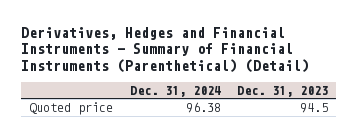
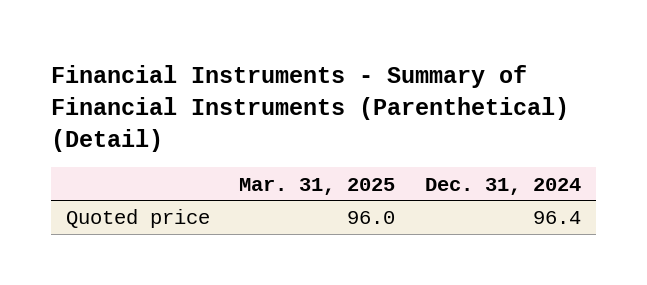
- Derivatives, Hedges and Financial Instruments - Summary of Financial Instruments (Parenthetical) (Detail)
+ Financial Instruments - Summary of Financial Instruments (Parenthetical) (Detail)
- | Dec. 31, 2024 | Dec. 31, 2023
+ | Mar. 31, 2025 | Dec. 31, 2024
- Quoted price | 96.38 | 94.5
+ Quoted price | 96.0 | 96.4

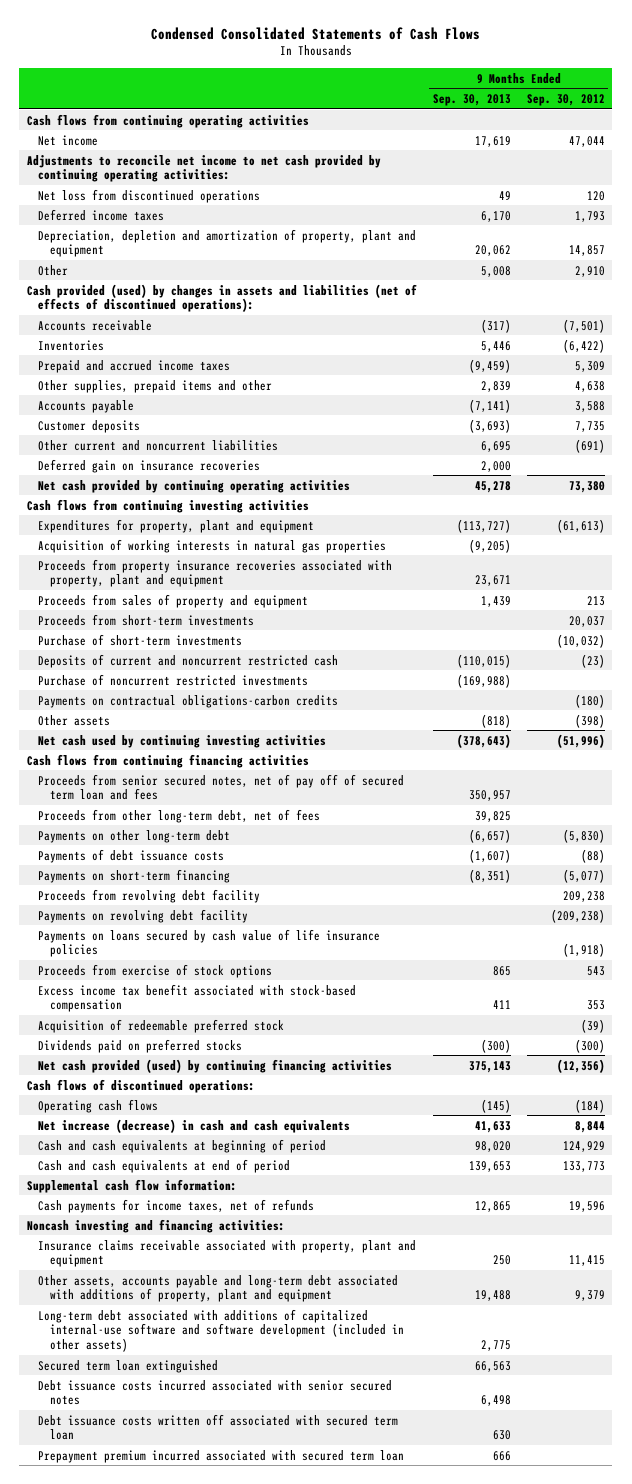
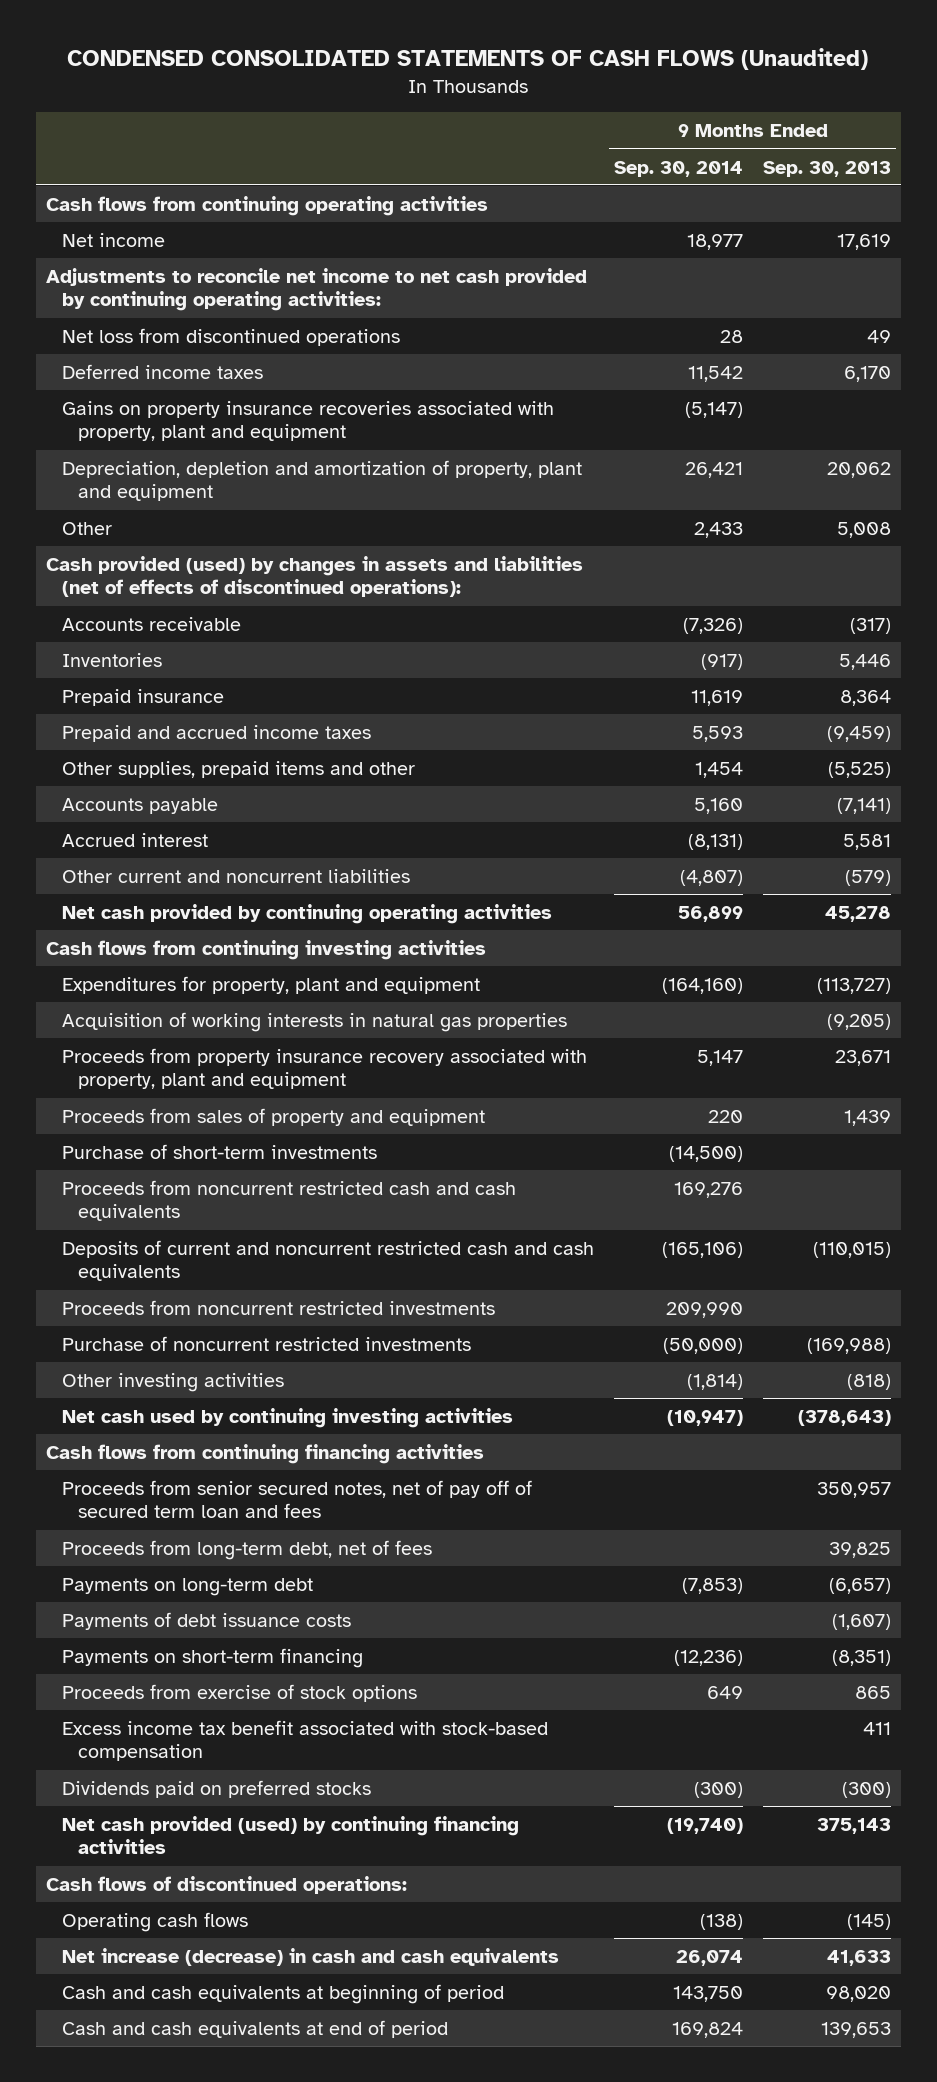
- Condensed Consolidated Statements of Cash Flows
+ CONDENSED CONSOLIDATED STATEMENTS OF CASH FLOWS (Unaudited)
- | 9 Months Ended Sep. 30, 2013 | 9 Months Ended Sep. 30, 2012
+ | 9 Months Ended Sep. 30, 2014 | 9 Months Ended Sep. 30, 2013
+ Gains on property insurance recoveries associated with property, plant and equipment | (5,147) |
+ Prepaid insurance | 11,619 | 8,364
- Other supplies, prepaid items and other | 2,839 | 4,638
+ Other supplies, prepaid items and other | 1,454 | (5,525)
- Customer deposits | (3,693) | 7,735
- Other current and noncurrent liabilities | 6,695 | (691)
- Deferred gain on insurance recoveries | 2,000 |
+ Accrued interest | (8,131) | 5,581
+ Other current and noncurrent liabilities | (4,807) | (579)
- Proceeds from property insurance recoveries associated with property, plant and equipment | 23,671 |
+ Proceeds from property insurance recovery associated with property, plant and equipment | 5,147 | 23,671
- Proceeds from short-term investments | | 20,037
- Deposits of current and noncurrent restricted cash | (110,015) | (23)
+ Proceeds from noncurrent restricted cash and cash equivalents | 169,276 |
+ Deposits of current and noncurrent restricted cash and cash equivalents | (165,106) | (110,015)
+ Proceeds from noncurrent restricted investments | 209,990 |
- Payments on contractual obligations-carbon credits | | (180)
- Other assets | (818) | (398)
+ Other investing activities | (1,814) | (818)
- Proceeds from other long-term debt, net of fees | 39,825 |
- Payments on other long-term debt | (6,657) | (5,830)
+ Proceeds from long-term debt, net of fees | | 39,825
+ Payments on long-term debt | (7,853) | (6,657)
- Proceeds from revolving debt facility | | 209,238
- Payments on revolving debt facility | | (209,238)
- Payments on loans secured by cash value of life insurance policies | | (1,918)
- Acquisition of redeemable preferred stock | | (39)
- Supplemental cash flow information:
- Cash payments for income taxes, net of refunds | 12,865 | 19,596
- Noncash investing and financing activities:
- Insurance claims receivable associated with property, plant and equipment | 250 | 11,415
- Other assets, accounts payable and long-term debt associated with additions of property, plant and equipment | 19,488 | 9,379
- Long-term debt associated with additions of capitalized internal-use software and software development (included in other assets) | 2,775 |
- Secured term loan extinguished | 66,563 |
- Debt issuance costs incurred associated with senior secured notes | 6,498 |
- Debt issuance costs written off associated with secured term loan | 630 |
- Prepayment premium incurred associated with secured term loan | 666 |

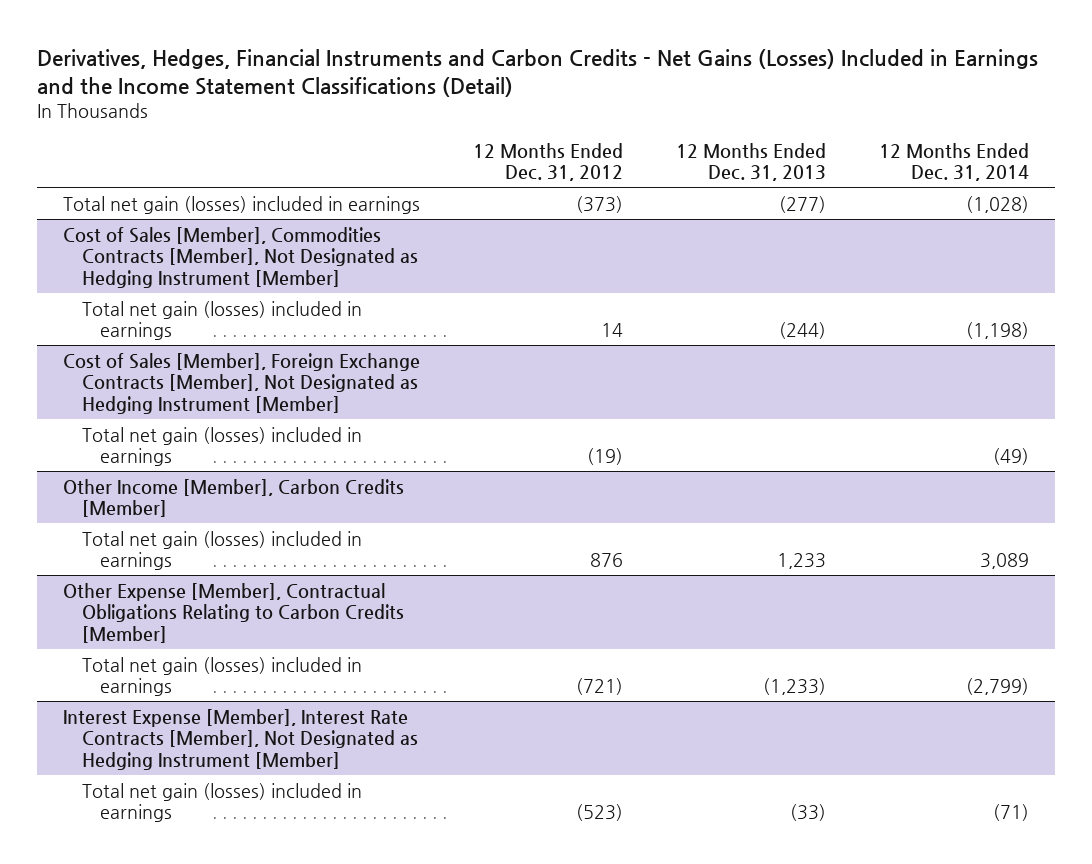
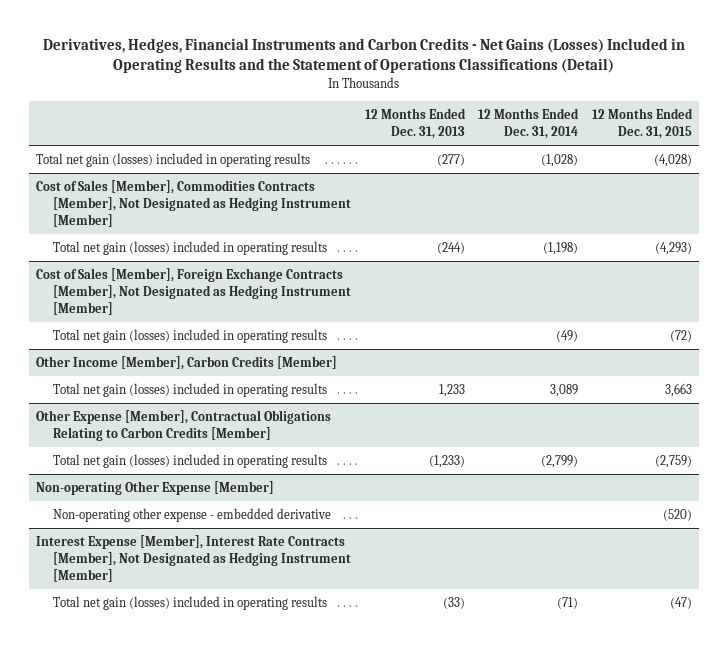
- Derivatives, Hedges, Financial Instruments and Carbon Credits - Net Gains (Losses) Included in Earnings and the Income Statement Classifications (Detail)
+ Derivatives, Hedges, Financial Instruments and Carbon Credits - Net Gains (Losses) Included in Operating Results and the Statement of Operations Classifications (Detail)
- | 12 Months Ended Dec. 31, 2012 | 12 Months Ended Dec. 31, 2013 | 12 Months Ended Dec. 31, 2014
+ | 12 Months Ended Dec. 31, 2013 | 12 Months Ended Dec. 31, 2014 | 12 Months Ended Dec. 31, 2015
- Total net gain (losses) included in earnings | (373) | (277) | (1,028)
+ Total net gain (losses) included in operating results | (277) | (1,028) | (4,028)
@ Cost of Sales [Member], Commodities Contracts [Member], Not Designated as Hedging Instrument [Member]
- Total net gain (losses) included in earnings | 14 | (244) | (1,198)
+ Total net gain (losses) included in operating results | (244) | (1,198) | (4,293)
@ Cost of Sales [Member], Foreign Exchange Contracts [Member], Not Designated as Hedging Instrument [Member]
- Total net gain (losses) included in earnings | (19) | | (49)
+ Total net gain (losses) included in operating results | | (49) | (72)
@ Other Income [Member], Carbon Credits [Member]
- Total net gain (losses) included in earnings | 876 | 1,233 | 3,089
+ Total net gain (losses) included in operating results | 1,233 | 3,089 | 3,663
@ Other Expense [Member], Contractual Obligations Relating to Carbon Credits [Member]
- Total net gain (losses) included in earnings | (721) | (1,233) | (2,799)
+ Total net gain (losses) included in operating results | (1,233) | (2,799) | (2,759)
+ Non-operating Other Expense [Member]
+ Non-operating other expense - embedded derivative | | | (520)
@ Interest Expense [Member], Interest Rate Contracts [Member], Not Designated as Hedging Instrument [Member]
- Total net gain (losses) included in earnings | (523) | (33) | (71)
+ Total net gain (losses) included in operating results | (33) | (71) | (47)

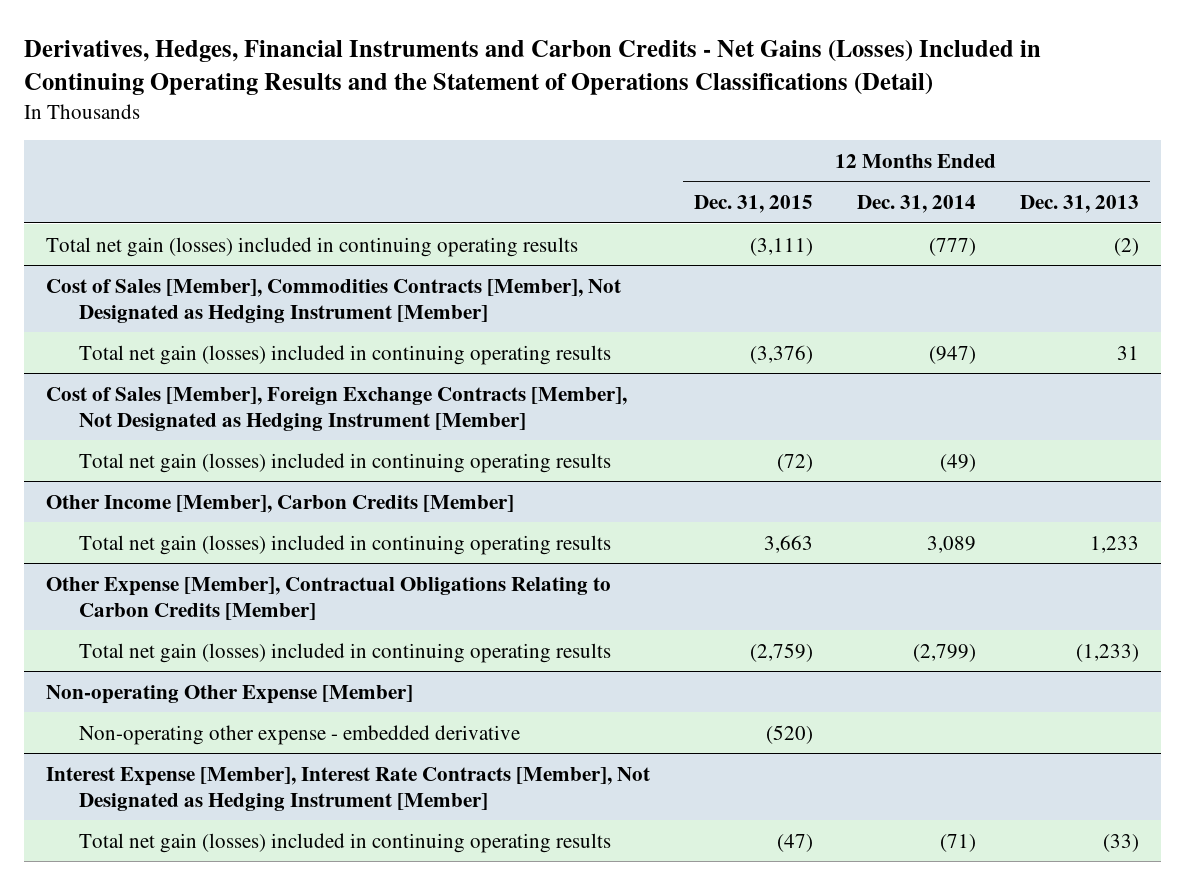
- Derivatives, Hedges, Financial Instruments and Carbon Credits - Net Gains (Losses) Included in Operating Results and the Statement of Operations Classifications (Detail)
+ Derivatives, Hedges, Financial Instruments and Carbon Credits - Net Gains (Losses) Included in Continuing Operating Results and the Statement of Operations Classifications (Detail)
- | 12 Months Ended Dec. 31, 2013 | 12 Months Ended Dec. 31, 2014 | 12 Months Ended Dec. 31, 2015
+ | 12 Months Ended Dec. 31, 2015 | 12 Months Ended Dec. 31, 2014 | 12 Months Ended Dec. 31, 2013
- Total net gain (losses) included in operating results | (277) | (1,028) | (4,028)
+ Total net gain (losses) included in continuing operating results | (3,111) | (777) | (2)
@ Cost of Sales [Member], Commodities Contracts [Member], Not Designated as Hedging Instrument [Member]
- Total net gain (losses) included in operating results | (244) | (1,198) | (4,293)
+ Total net gain (losses) included in continuing operating results | (3,376) | (947) | 31
@ Cost of Sales [Member], Foreign Exchange Contracts [Member], Not Designated as Hedging Instrument [Member]
- Total net gain (losses) included in operating results | | (49) | (72)
+ Total net gain (losses) included in continuing operating results | (72) | (49) |
@ Other Income [Member], Carbon Credits [Member]
- Total net gain (losses) included in operating results | 1,233 | 3,089 | 3,663
+ Total net gain (losses) included in continuing operating results | 3,663 | 3,089 | 1,233
@ Other Expense [Member], Contractual Obligations Relating to Carbon Credits [Member]
- Total net gain (losses) included in operating results | (1,233) | (2,799) | (2,759)
+ Total net gain (losses) included in continuing operating results | (2,759) | (2,799) | (1,233)
@ Interest Expense [Member], Interest Rate Contracts [Member], Not Designated as Hedging Instrument [Member]
- Total net gain (losses) included in operating results | (33) | (71) | (47)
+ Total net gain (losses) included in continuing operating results | (47) | (71) | (33)

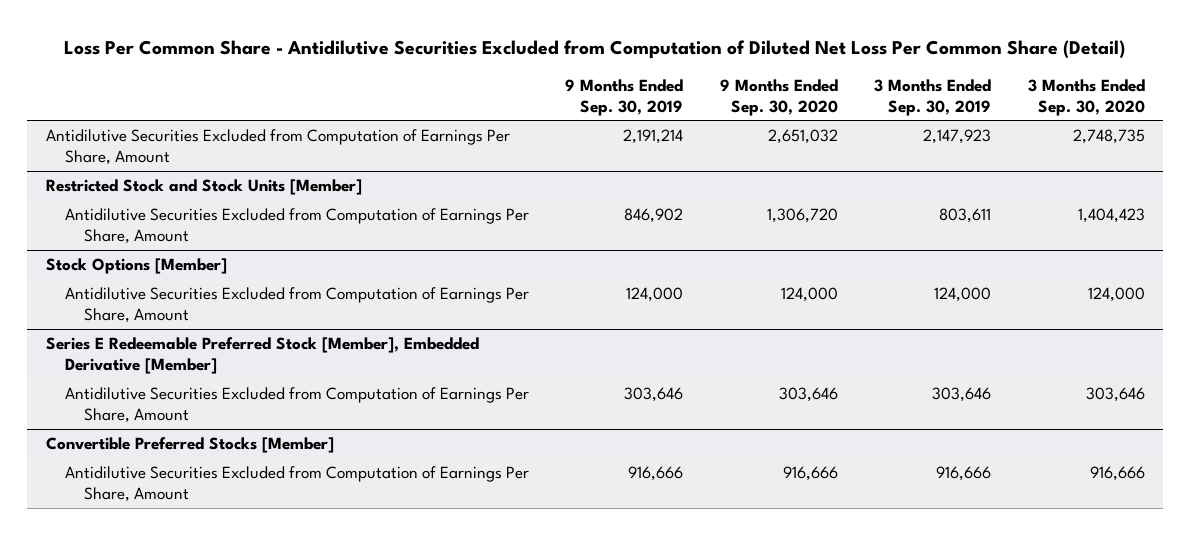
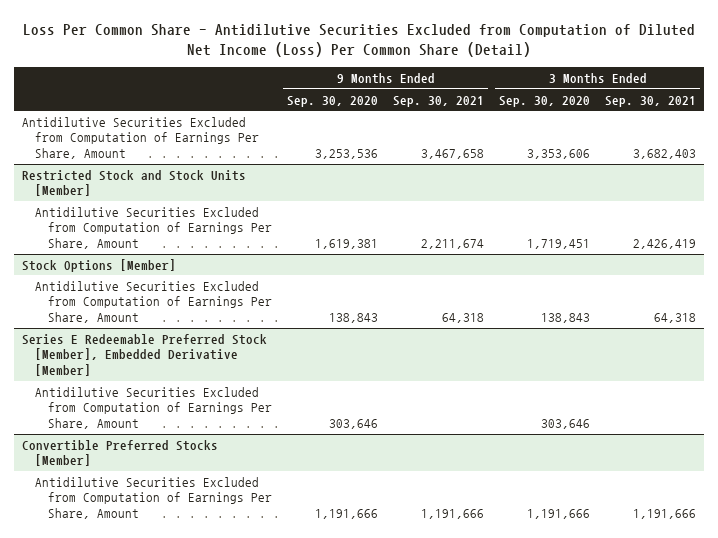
- Loss Per Common Share - Antidilutive Securities Excluded from Computation of Diluted Net Loss Per Common Share (Detail)
+ Loss Per Common Share - Antidilutive Securities Excluded from Computation of Diluted Net Income (Loss) Per Common Share (Detail)
- | 9 Months Ended Sep. 30, 2019 | 9 Months Ended Sep. 30, 2020 | 3 Months Ended Sep. 30, 2019 | 3 Months Ended Sep. 30, 2020
+ | 9 Months Ended Sep. 30, 2020 | 9 Months Ended Sep. 30, 2021 | 3 Months Ended Sep. 30, 2020 | 3 Months Ended Sep. 30, 2021
- Antidilutive Securities Excluded from Computation of Earnings Per Share, Amount | 2,191,214 | 2,651,032 | 2,147,923 | 2,748,735
+ Antidilutive Securities Excluded from Computation of Earnings Per Share, Amount | 3,253,536 | 3,467,658 | 3,353,606 | 3,682,403
@ Restricted Stock and Stock Units [Member]
- Antidilutive Securities Excluded from Computation of Earnings Per Share, Amount | 846,902 | 1,306,720 | 803,611 | 1,404,423
+ Antidilutive Securities Excluded from Computation of Earnings Per Share, Amount | 1,619,381 | 2,211,674 | 1,719,451 | 2,426,419
@ Stock Options [Member]
- Antidilutive Securities Excluded from Computation of Earnings Per Share, Amount | 124,000 | 124,000 | 124,000 | 124,000
+ Antidilutive Securities Excluded from Computation of Earnings Per Share, Amount | 138,843 | 64,318 | 138,843 | 64,318
@ Convertible Preferred Stocks [Member]
- Antidilutive Securities Excluded from Computation of Earnings Per Share, Amount | 916,666 | 916,666 | 916,666 | 916,666
+ Antidilutive Securities Excluded from Computation of Earnings Per Share, Amount | 1,191,666 | 1,191,666 | 1,191,666 | 1,191,666

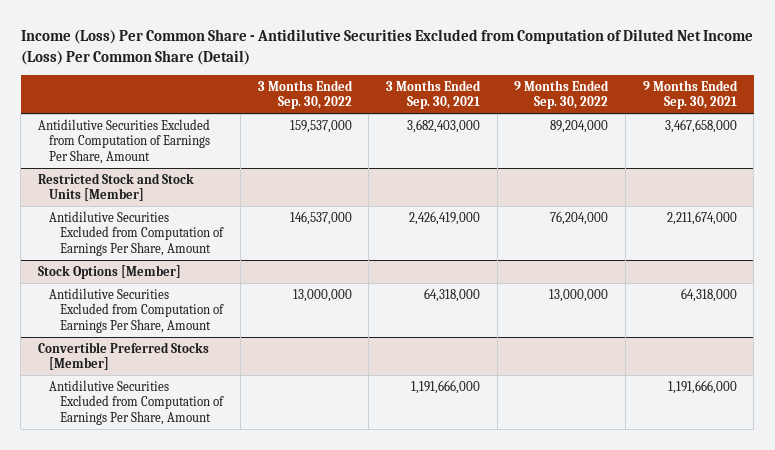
- Loss Per Common Share - Antidilutive Securities Excluded from Computation of Diluted Net Income (Loss) Per Common Share (Detail)
+ Income (Loss) Per Common Share - Antidilutive Securities Excluded from Computation of Diluted Net Income (Loss) Per Common Share (Detail)
- | 9 Months Ended Sep. 30, 2020 | 9 Months Ended Sep. 30, 2021 | 3 Months Ended Sep. 30, 2020 | 3 Months Ended Sep. 30, 2021
+ | 3 Months Ended Sep. 30, 2022 | 3 Months Ended Sep. 30, 2021 | 9 Months Ended Sep. 30, 2022 | 9 Months Ended Sep. 30, 2021
- Antidilutive Securities Excluded from Computation of Earnings Per Share, Amount | 3,253,536 | 3,467,658 | 3,353,606 | 3,682,403
+ Antidilutive Securities Excluded from Computation of Earnings Per Share, Amount | 159,537,000 | 3,682,403,000 | 89,204,000 | 3,467,658,000
@ Restricted Stock and Stock Units [Member]
- Antidilutive Securities Excluded from Computation of Earnings Per Share, Amount | 1,619,381 | 2,211,674 | 1,719,451 | 2,426,419
+ Antidilutive Securities Excluded from Computation of Earnings Per Share, Amount | 146,537,000 | 2,426,419,000 | 76,204,000 | 2,211,674,000
@ Stock Options [Member]
- Antidilutive Securities Excluded from Computation of Earnings Per Share, Amount | 138,843 | 64,318 | 138,843 | 64,318
- Series E Redeemable Preferred Stock [Member], Embedded Derivative [Member]
- Antidilutive Securities Excluded from Computation of Earnings Per Share, Amount | 303,646 | | 303,646 |
@ Stock Options [Member]
+ Antidilutive Securities Excluded from Computation of Earnings Per Share, Amount | 13,000,000 | 64,318,000 | 13,000,000 | 64,318,000
@ Convertible Preferred Stocks [Member]
- Antidilutive Securities Excluded from Computation of Earnings Per Share, Amount | 1,191,666 | 1,191,666 | 1,191,666 | 1,191,666
+ Antidilutive Securities Excluded from Computation of Earnings Per Share, Amount | | 1,191,666,000 | | 1,191,666,000

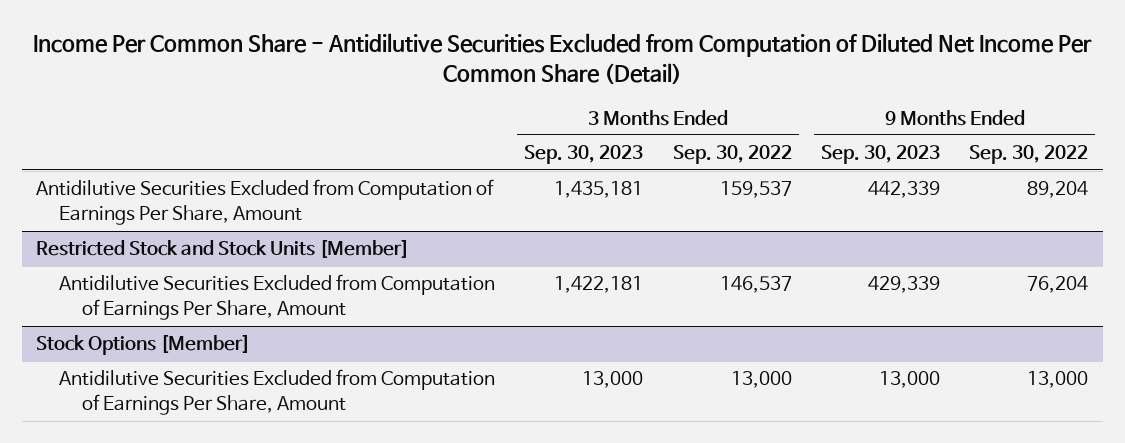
- Income (Loss) Per Common Share - Antidilutive Securities Excluded from Computation of Diluted Net Income (Loss) Per Common Share (Detail)
+ Income Per Common Share - Antidilutive Securities Excluded from Computation of Diluted Net Income Per Common Share (Detail)
- | 3 Months Ended Sep. 30, 2022 | 3 Months Ended Sep. 30, 2021 | 9 Months Ended Sep. 30, 2022 | 9 Months Ended Sep. 30, 2021
+ | 3 Months Ended Sep. 30, 2023 | 3 Months Ended Sep. 30, 2022 | 9 Months Ended Sep. 30, 2023 | 9 Months Ended Sep. 30, 2022
- Antidilutive Securities Excluded from Computation of Earnings Per Share, Amount | 159,537,000 | 3,682,403,000 | 89,204,000 | 3,467,658,000
+ Antidilutive Securities Excluded from Computation of Earnings Per Share, Amount | 1,435,181 | 159,537 | 442,339 | 89,204
@ Restricted Stock and Stock Units [Member]
- Antidilutive Securities Excluded from Computation of Earnings Per Share, Amount | 146,537,000 | 2,426,419,000 | 76,204,000 | 2,211,674,000
+ Antidilutive Securities Excluded from Computation of Earnings Per Share, Amount | 1,422,181 | 146,537 | 429,339 | 76,204
@ Stock Options [Member]
- Antidilutive Securities Excluded from Computation of Earnings Per Share, Amount | 13,000,000 | 64,318,000 | 13,000,000 | 64,318,000
- Convertible Preferred Stocks [Member]
- Antidilutive Securities Excluded from Computation of Earnings Per Share, Amount | | 1,191,666,000 | | 1,191,666,000
@ Stock Options [Member]
+ Antidilutive Securities Excluded from Computation of Earnings Per Share, Amount | 13,000 | 13,000 | 13,000 | 13,000

